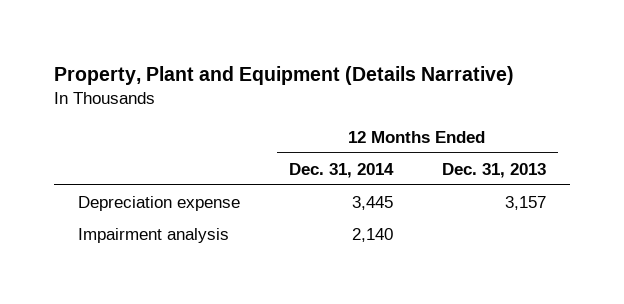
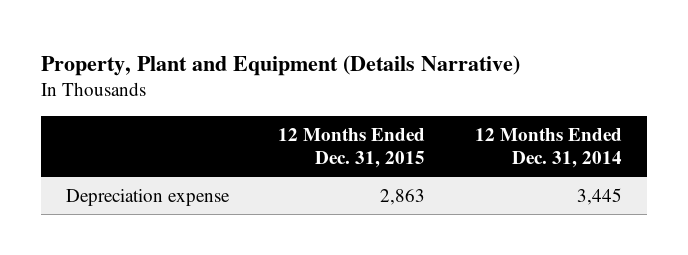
- | 12 Months Ended Dec. 31, 2014 | 12 Months Ended Dec. 31, 2013
+ | 12 Months Ended Dec. 31, 2015 | 12 Months Ended Dec. 31, 2014
- Impairment analysis | 2,140 |

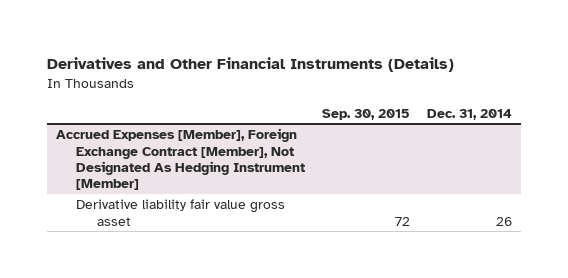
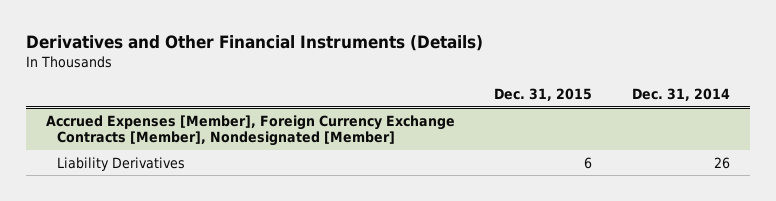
- | Sep. 30, 2015 | Dec. 31, 2014
+ | Dec. 31, 2015 | Dec. 31, 2014
- Accrued Expenses [Member], Foreign Exchange Contract [Member], Not Designated As Hedging Instrument [Member]
- Derivative liability fair value gross asset | 72 | 26
+ Accrued Expenses [Member], Foreign Currency Exchange Contracts [Member], Nondesignated [Member]
+ Liability Derivatives | 6 | 26

